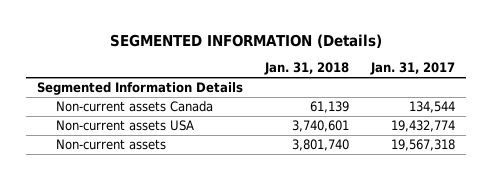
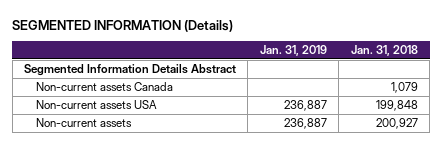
- | Jan. 31, 2018 | Jan. 31, 2017
+ | Jan. 31, 2019 | Jan. 31, 2018
- Segmented Information Details
- Non-current assets Canada | 61,139 | 134,544
- Non-current assets USA | 3,740,601 | 19,432,774
- Non-current assets | 3,801,740 | 19,567,318
+ Segmented Information Details Abstract
+ Non-current assets Canada | | 1,079
+ Non-current assets USA | 236,887 | 199,848
+ Non-current assets | 236,887 | 200,927

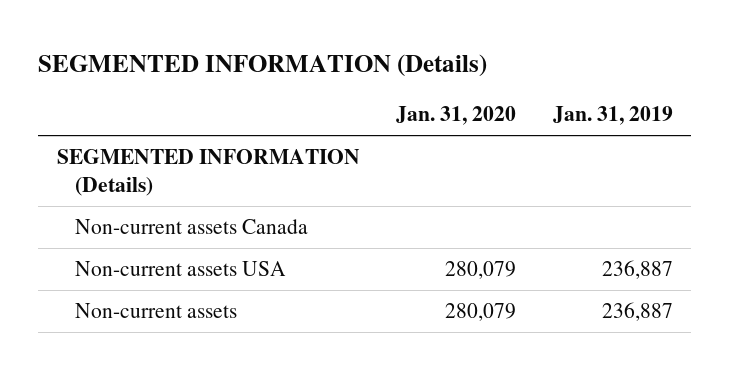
- | Jan. 31, 2019 | Jan. 31, 2018
+ | Jan. 31, 2020 | Jan. 31, 2019
- Segmented Information Details Abstract
+ SEGMENTED INFORMATION (Details)

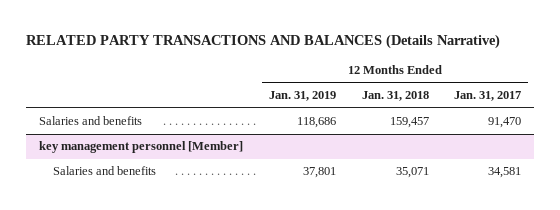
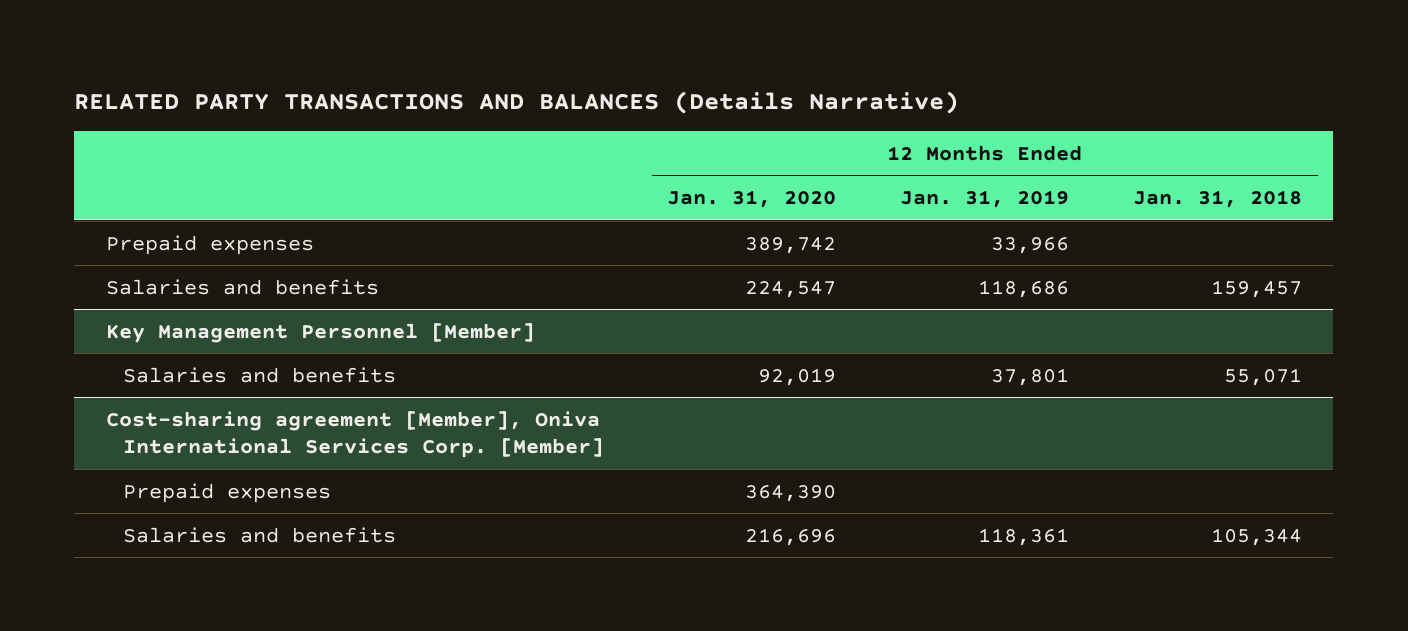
- | 12 Months Ended Jan. 31, 2019 | 12 Months Ended Jan. 31, 2018 | 12 Months Ended Jan. 31, 2017
+ | 12 Months Ended Jan. 31, 2020 | 12 Months Ended Jan. 31, 2019 | 12 Months Ended Jan. 31, 2018
+ Prepaid expenses | 389,742 | 33,966 |
- key management personnel [Member]
- Salaries and benefits | 37,801 | 35,071 | 34,581
+ Key Management Personnel [Member]
+ Salaries and benefits | 92,019 | 37,801 | 55,071
+ Cost-sharing agreement [Member], Oniva International Services Corp. [Member]
+ Prepaid expenses | 364,390 | |
+ Salaries and benefits | 216,696 | 118,361 | 105,344

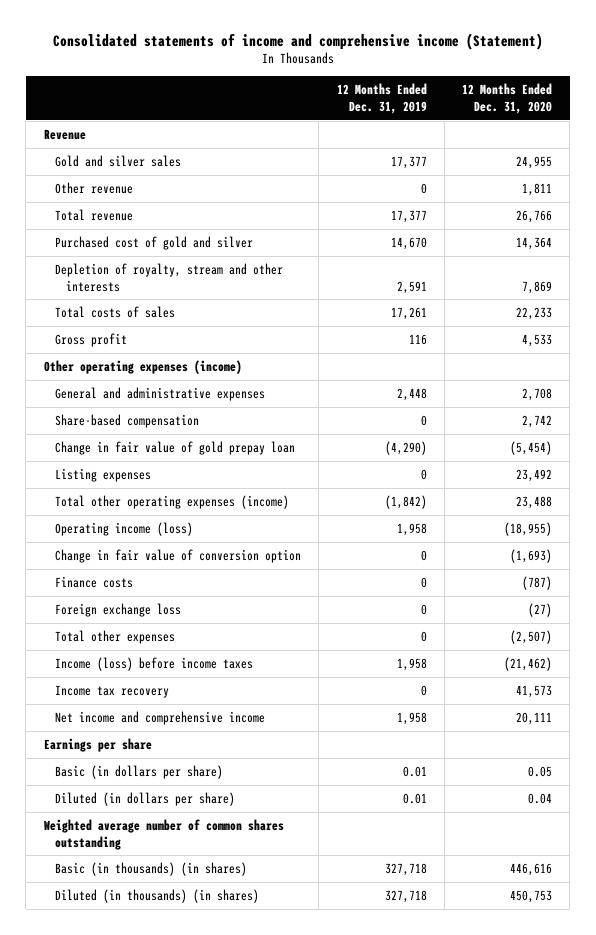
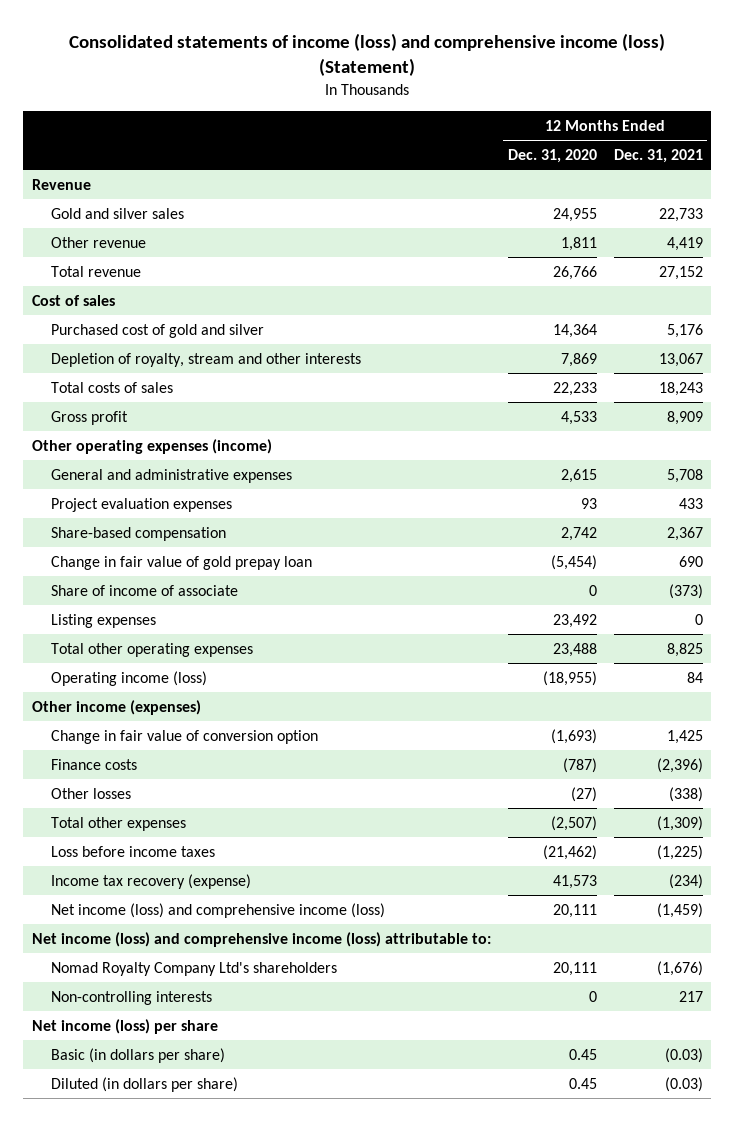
- Consolidated statements of income and comprehensive income (Statement)
+ Consolidated statements of income (loss) and comprehensive income (loss) (Statement)
- | 12 Months Ended Dec. 31, 2019 | 12 Months Ended Dec. 31, 2020
+ | 12 Months Ended Dec. 31, 2020 | 12 Months Ended Dec. 31, 2021
+ Cost of sales
- General and administrative expenses | 2,448 | 2,708
+ General and administrative expenses | 2,615 | 5,708
+ Project evaluation expenses | 93 | 433
+ Share of income of associate | 0 | (373)
- Total other operating expenses (income) | (1,842) | 23,488
+ Total other operating expenses | 23,488 | 8,825
+ Other income (expenses)
- Foreign exchange loss | 0 | (27)
+ Other losses | (27) | (338)
- Income (loss) before income taxes | 1,958 | (21,462)
- Income tax recovery | 0 | 41,573
- Net income and comprehensive income | 1,958 | 20,111
- Earnings per share
- Basic (in dollars per share) | 0.01 | 0.05
- Diluted (in dollars per share) | 0.01 | 0.04
- Weighted average number of common shares outstanding
- Basic (in thousands) (in shares) | 327,718 | 446,616
- Diluted (in thousands) (in shares) | 327,718 | 450,753
+ Loss before income taxes | (21,462) | (1,225)
+ Income tax recovery (expense) | 41,573 | (234)
+ Net income (loss) and comprehensive income (loss) | 20,111 | (1,459)
+ Net income (loss) and comprehensive income (loss) attributable to:
+ Nomad Royalty Company Ltd's shareholders | 20,111 | (1,676)
+ Non-controlling interests | 0 | 217
+ Net income (loss) per share
+ Basic (in dollars per share) | 0.45 | (0.03)
+ Diluted (in dollars per share) | 0.45 | (0.03)

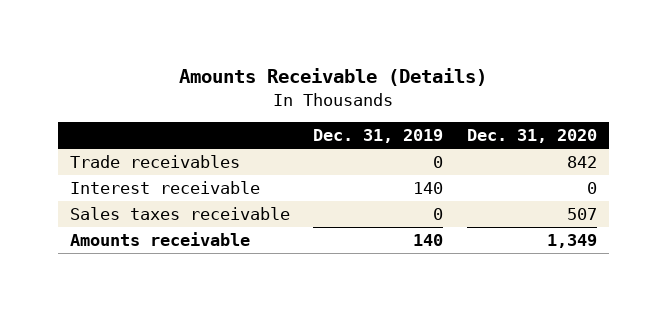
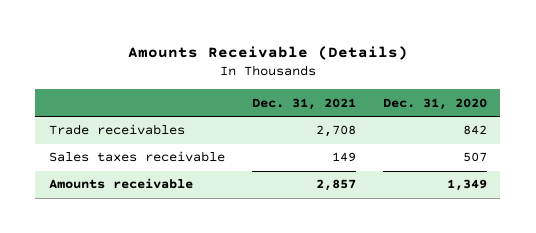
- | Dec. 31, 2019 | Dec. 31, 2020
+ | Dec. 31, 2021 | Dec. 31, 2020
- Interest receivable | 140 | 0

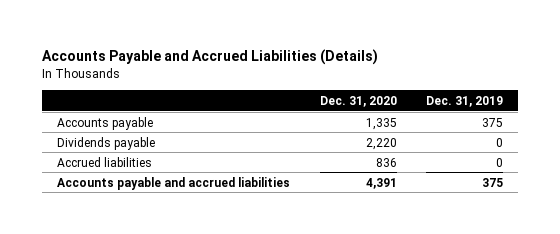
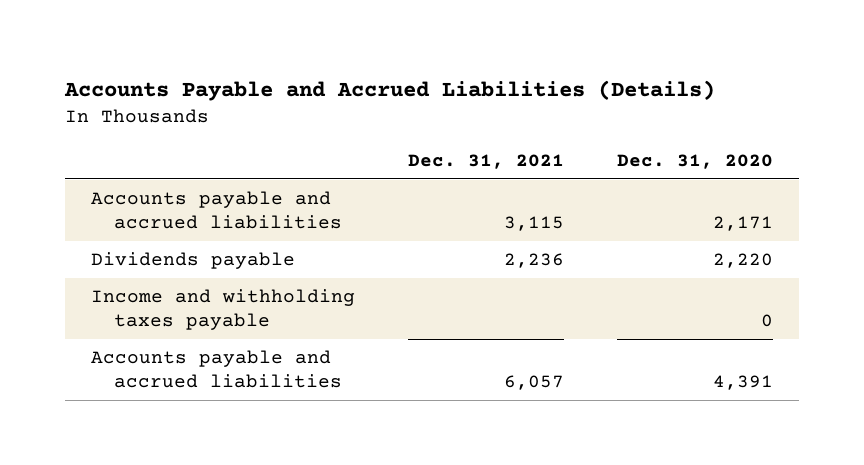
- | Dec. 31, 2020 | Dec. 31, 2019
+ | Dec. 31, 2021 | Dec. 31, 2020
- Accounts payable | 1,335 | 375
+ Accounts payable and accrued liabilities | 3,115 | 2,171
- Accrued liabilities | 836 | 0
+ Income and withholding taxes payable | | 0

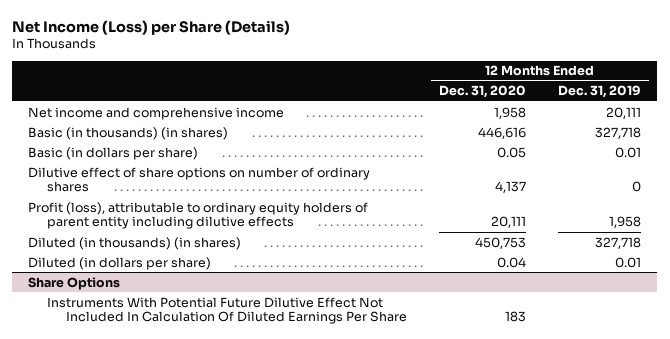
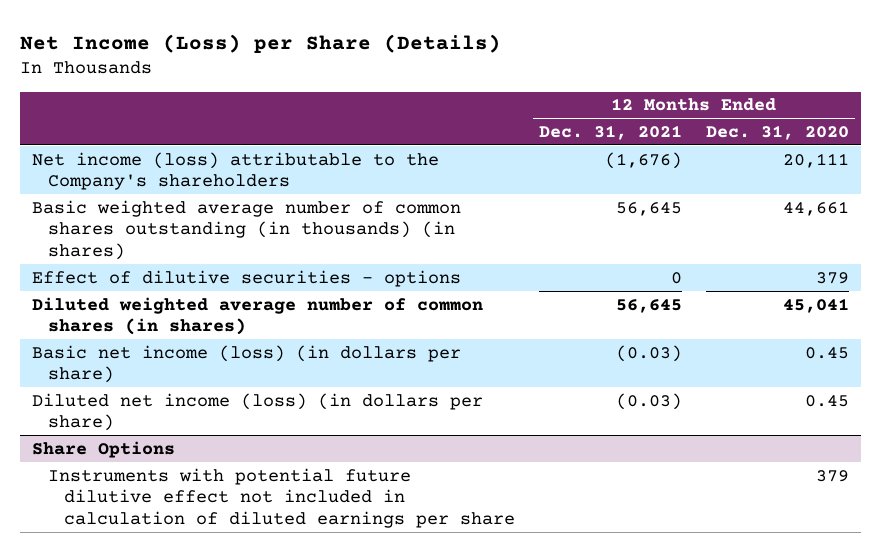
- | 12 Months Ended Dec. 31, 2020 | 12 Months Ended Dec. 31, 2019
+ | 12 Months Ended Dec. 31, 2021 | 12 Months Ended Dec. 31, 2020
- Net income and comprehensive income | 1,958 | 20,111
- Basic (in thousands) (in shares) | 446,616 | 327,718
- Basic (in dollars per share) | 0.05 | 0.01
- Dilutive effect of share options on number of ordinary shares | 4,137 | 0
- Profit (loss), attributable to ordinary equity holders of parent entity including dilutive effects | 20,111 | 1,958
- Diluted (in thousands) (in shares) | 450,753 | 327,718
- Diluted (in dollars per share) | 0.04 | 0.01
+ Net income (loss) attributable to the Company's shareholders | (1,676) | 20,111
+ Basic weighted average number of common shares outstanding (in thousands) (in shares) | 56,645 | 44,661
+ Effect of dilutive securities - options | 0 | 379
+ Diluted weighted average number of common shares (in shares) | 56,645 | 45,041
+ Basic net income (loss) (in dollars per share) | (0.03) | 0.45
+ Diluted net income (loss) (in dollars per share) | (0.03) | 0.45
@ Share Options
- Instruments With Potential Future Dilutive Effect Not Included In Calculation Of Diluted Earnings Per Share | 183 |
+ Instruments with potential future dilutive effect not included in calculation of diluted earnings per share | | 379

